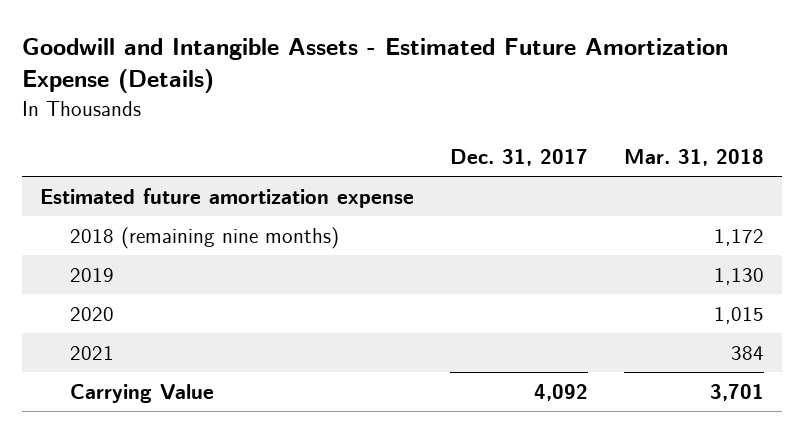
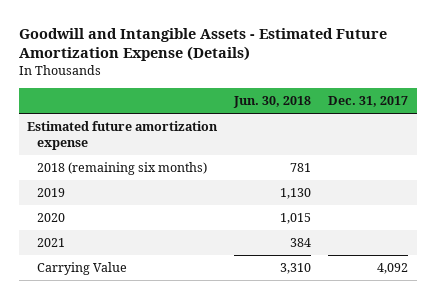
- | Dec. 31, 2017 | Mar. 31, 2018
+ | Jun. 30, 2018 | Dec. 31, 2017
- 2018 (remaining nine months) | | 1,172
+ 2018 (remaining six months) | 781 |

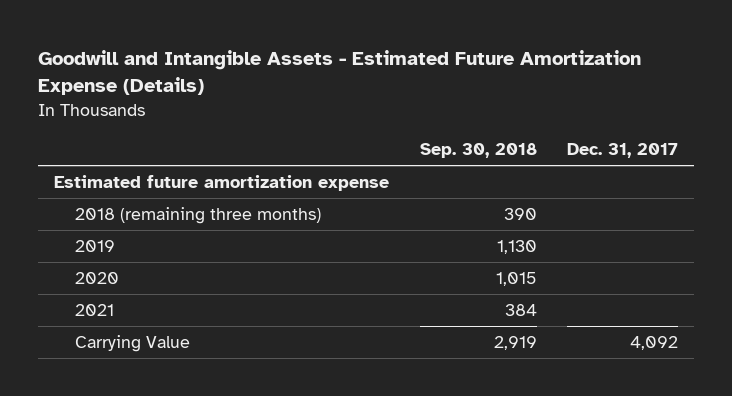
- | Jun. 30, 2018 | Dec. 31, 2017
+ | Sep. 30, 2018 | Dec. 31, 2017
- 2018 (remaining six months) | 781 |
+ 2018 (remaining three months) | 390 |

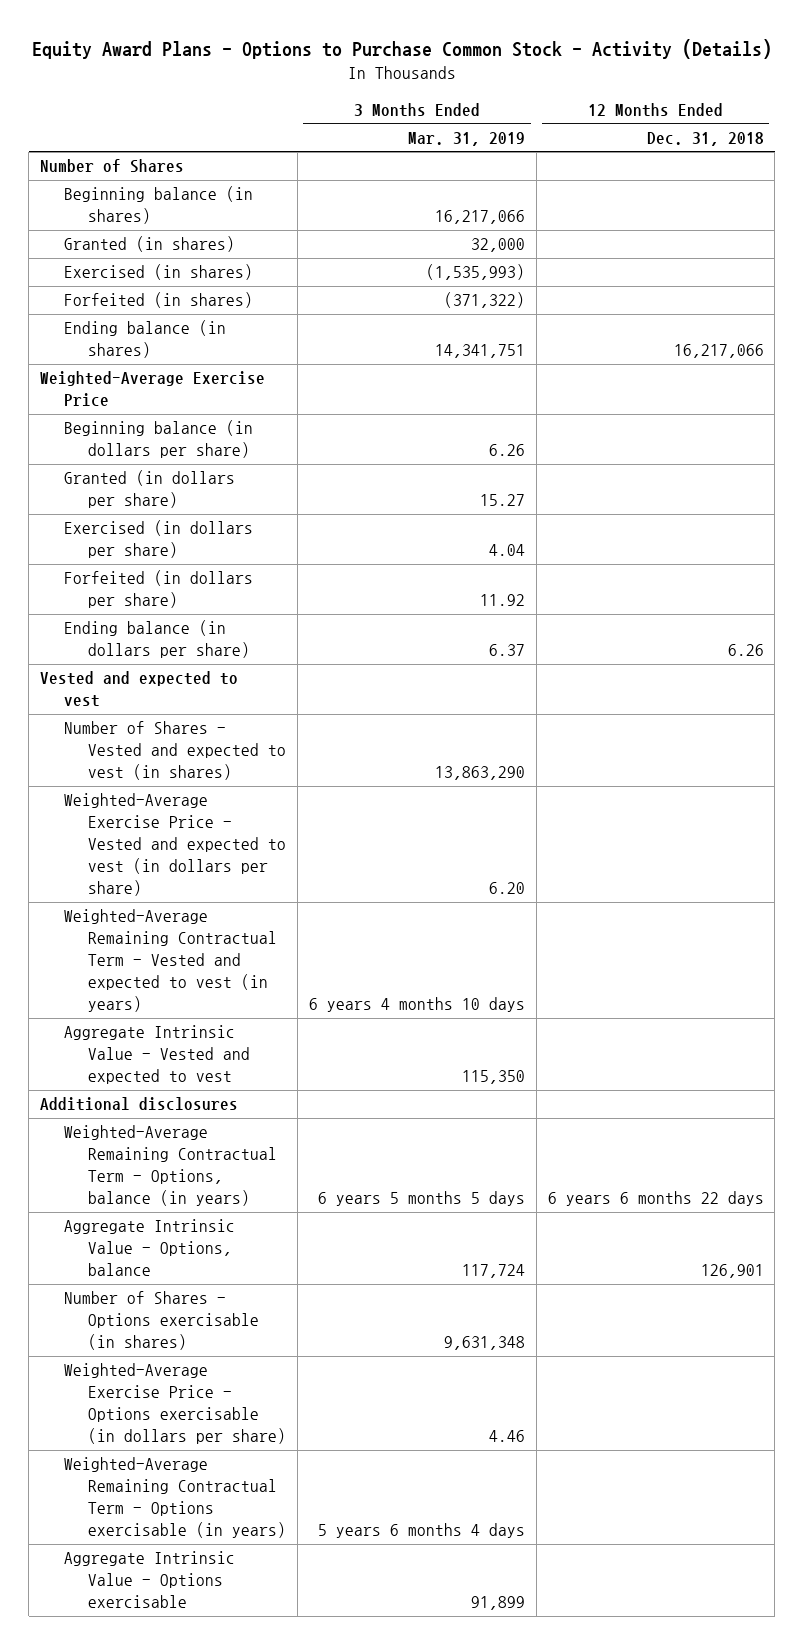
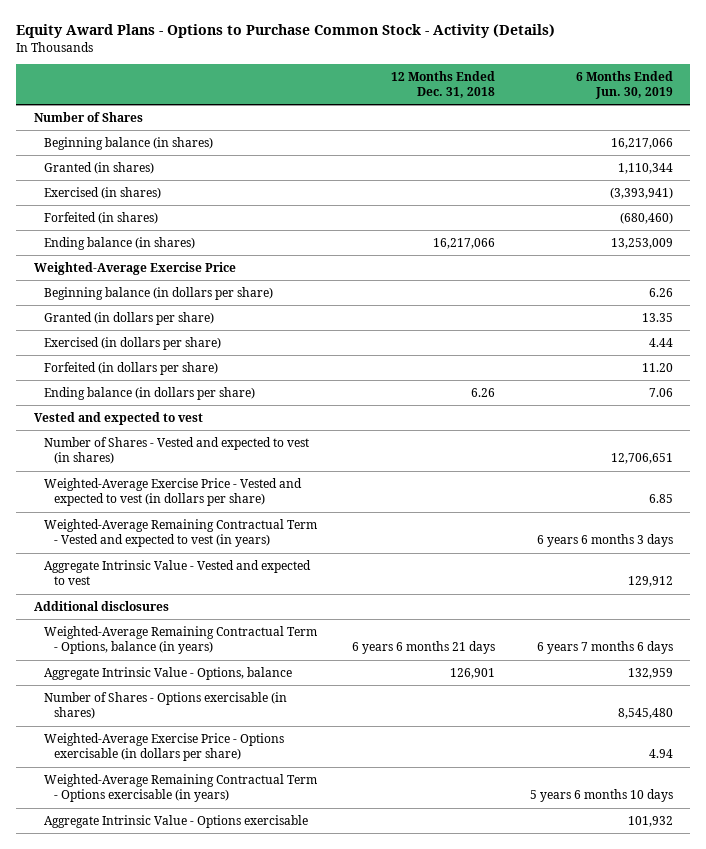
- | 3 Months Ended Mar. 31, 2019 | 12 Months Ended Dec. 31, 2018
+ | 12 Months Ended Dec. 31, 2018 | 6 Months Ended Jun. 30, 2019
- Weighted-Average Remaining Contractual Term - Options, balance (in years) | 6 years 5 months 5 days | 6 years 6 months 22 days
+ Weighted-Average Remaining Contractual Term - Options, balance (in years) | 6 years 6 months 21 days | 6 years 7 months 6 days

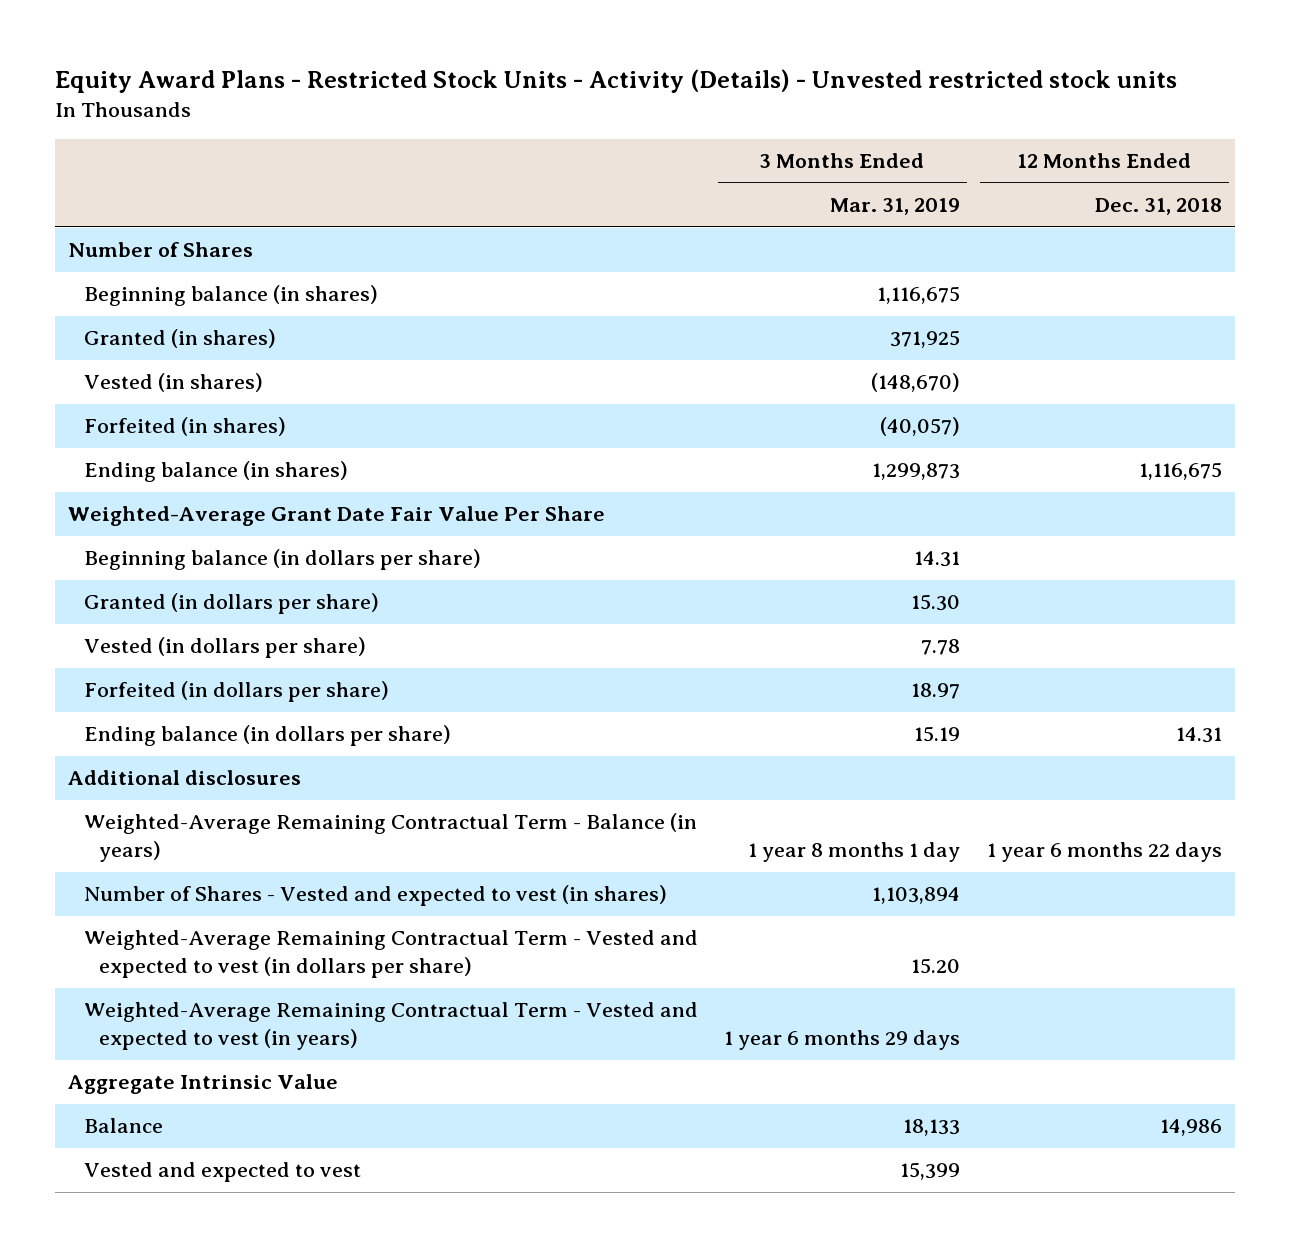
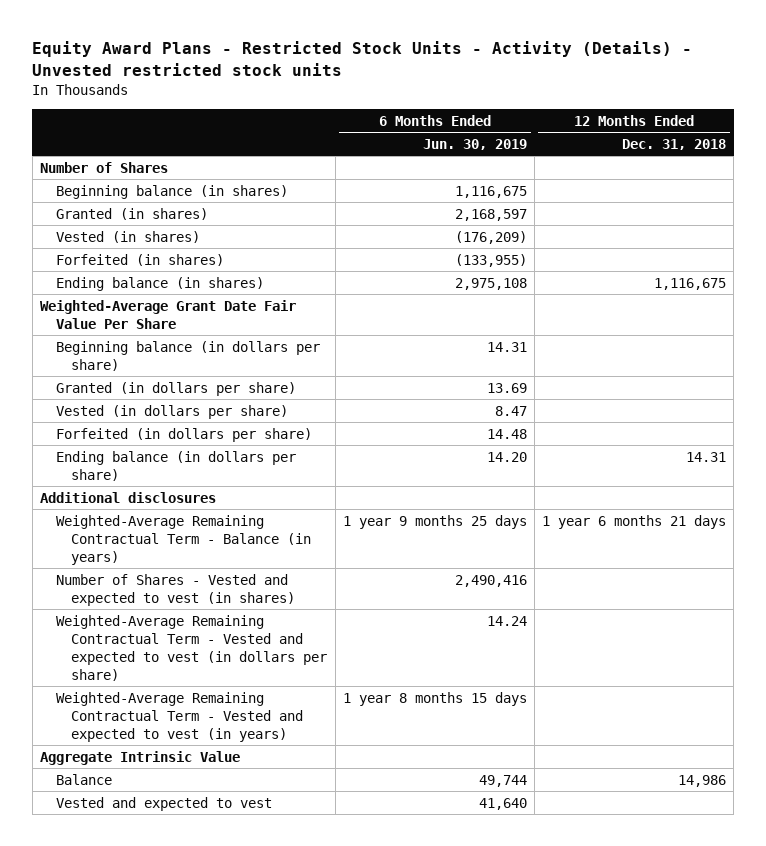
- | 3 Months Ended Mar. 31, 2019 | 12 Months Ended Dec. 31, 2018
+ | 6 Months Ended Jun. 30, 2019 | 12 Months Ended Dec. 31, 2018
- Weighted-Average Remaining Contractual Term - Balance (in years) | 1 year 8 months 1 day | 1 year 6 months 22 days
+ Weighted-Average Remaining Contractual Term - Balance (in years) | 1 year 9 months 25 days | 1 year 6 months 21 days

